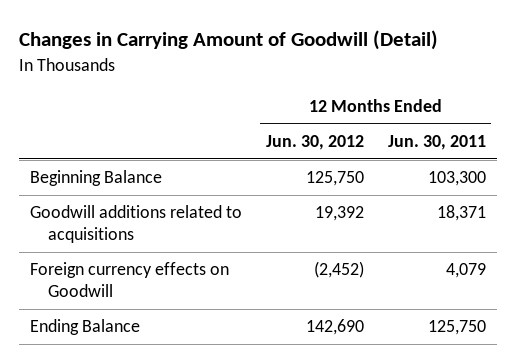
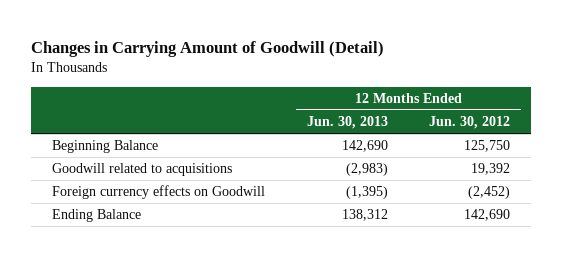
- | 12 Months Ended Jun. 30, 2012 | 12 Months Ended Jun. 30, 2011
+ | 12 Months Ended Jun. 30, 2013 | 12 Months Ended Jun. 30, 2012
- Goodwill additions related to acquisitions | 19,392 | 18,371
+ Goodwill related to acquisitions | (2,983) | 19,392

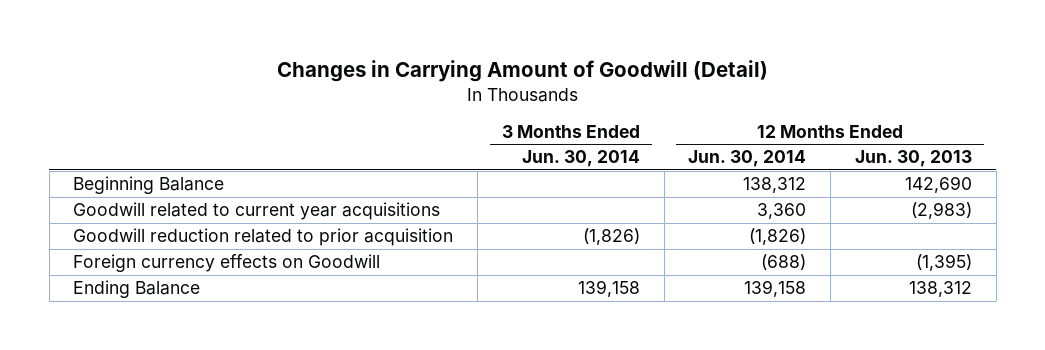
- | 12 Months Ended Jun. 30, 2013 | 12 Months Ended Jun. 30, 2012
+ | 3 Months Ended Jun. 30, 2014 | 12 Months Ended Jun. 30, 2014 | 12 Months Ended Jun. 30, 2013
- Goodwill related to acquisitions | (2,983) | 19,392
+ Goodwill related to current year acquisitions | | 3,360 | (2,983)
+ Goodwill reduction related to prior acquisition | (1,826) | (1,826) |

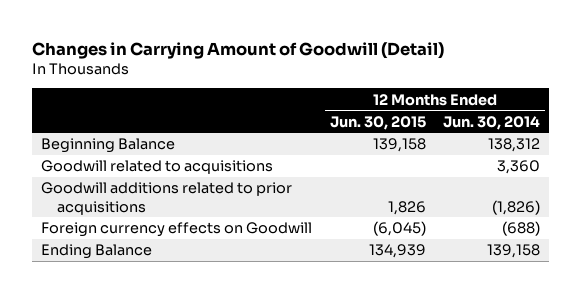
- | 3 Months Ended Jun. 30, 2014 | 12 Months Ended Jun. 30, 2014 | 12 Months Ended Jun. 30, 2013
+ | 12 Months Ended Jun. 30, 2015 | 12 Months Ended Jun. 30, 2014
- Goodwill related to current year acquisitions | | 3,360 | (2,983)
- Goodwill reduction related to prior acquisition | (1,826) | (1,826) |
+ Goodwill related to acquisitions | | 3,360
+ Goodwill additions related to prior acquisitions | 1,826 | (1,826)

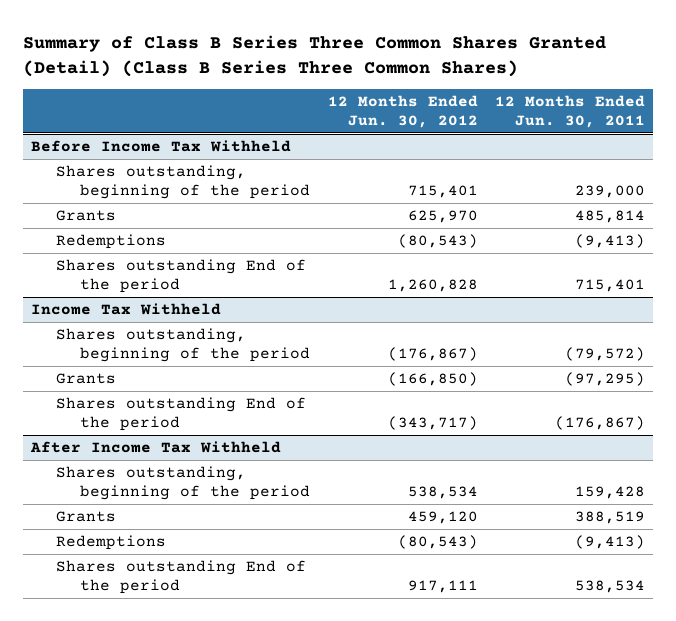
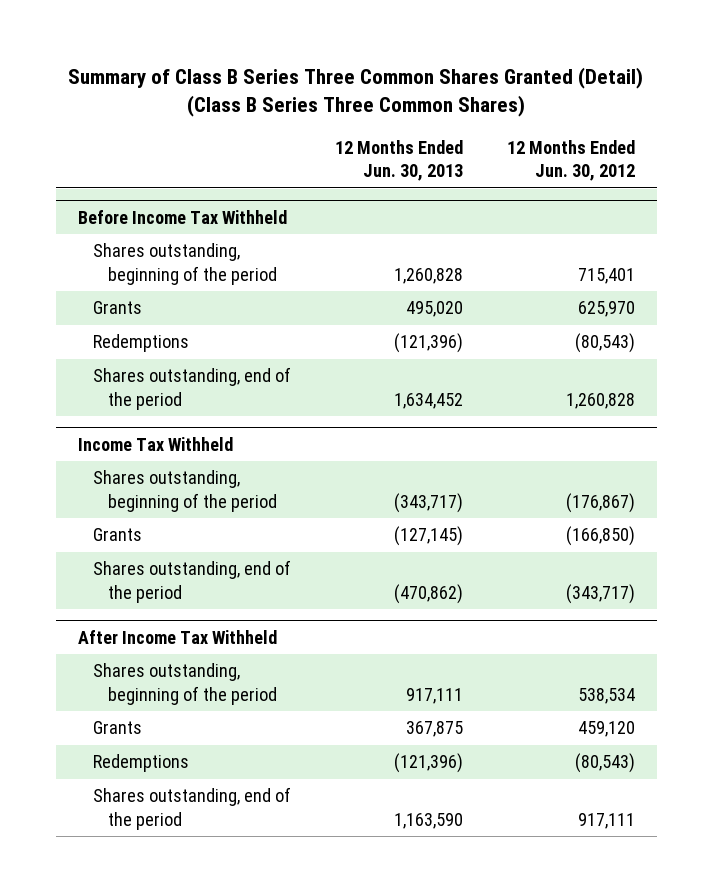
- | 12 Months Ended Jun. 30, 2012 | 12 Months Ended Jun. 30, 2011
+ | 12 Months Ended Jun. 30, 2013 | 12 Months Ended Jun. 30, 2012
@ Before Income Tax Withheld
- Shares outstanding End of the period | 1,260,828 | 715,401
+ Shares outstanding, end of the period | 1,634,452 | 1,260,828
@ Income Tax Withheld
- Shares outstanding End of the period | (343,717) | (176,867)
+ Shares outstanding, end of the period | (470,862) | (343,717)
@ After Income Tax Withheld
- Shares outstanding End of the period | 917,111 | 538,534
+ Shares outstanding, end of the period | 1,163,590 | 917,111

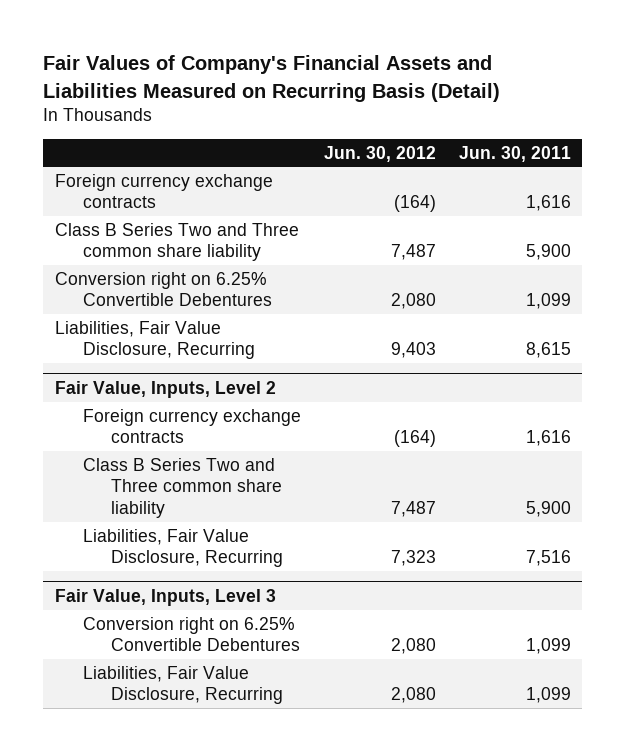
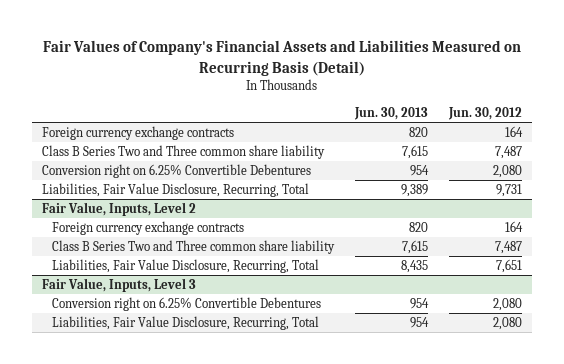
- | Jun. 30, 2012 | Jun. 30, 2011
+ | Jun. 30, 2013 | Jun. 30, 2012
- Foreign currency exchange contracts | (164) | 1,616
+ Foreign currency exchange contracts | 820 | 164
- Liabilities, Fair Value Disclosure, Recurring | 9,403 | 8,615
+ Liabilities, Fair Value Disclosure, Recurring, Total | 9,389 | 9,731
@ Fair Value, Inputs, Level 2
- Foreign currency exchange contracts | (164) | 1,616
+ Foreign currency exchange contracts | 820 | 164
- Liabilities, Fair Value Disclosure, Recurring | 7,323 | 7,516
+ Liabilities, Fair Value Disclosure, Recurring, Total | 8,435 | 7,651
@ Fair Value, Inputs, Level 3
- Liabilities, Fair Value Disclosure, Recurring | 2,080 | 1,099
+ Liabilities, Fair Value Disclosure, Recurring, Total | 954 | 2,080

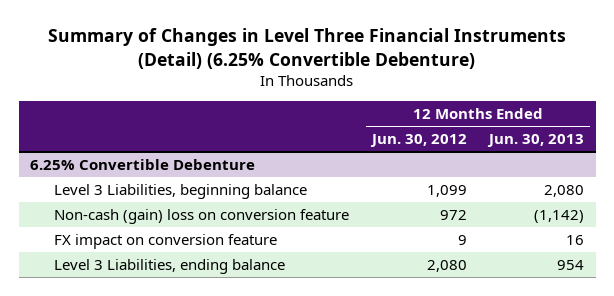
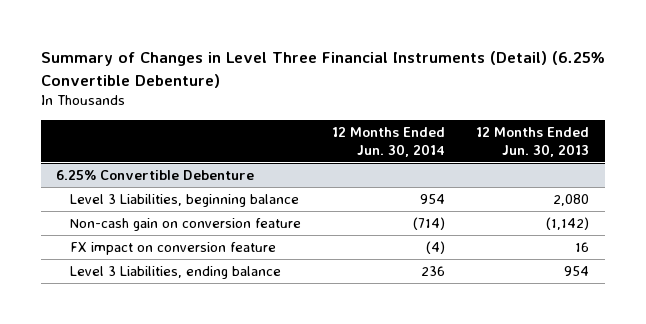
- | 12 Months Ended Jun. 30, 2012 | 12 Months Ended Jun. 30, 2013
+ | 12 Months Ended Jun. 30, 2014 | 12 Months Ended Jun. 30, 2013
@ 6.25% Convertible Debenture
- Non-cash (gain) loss on conversion feature | 972 | (1,142)
+ Non-cash gain on conversion feature | (714) | (1,142)

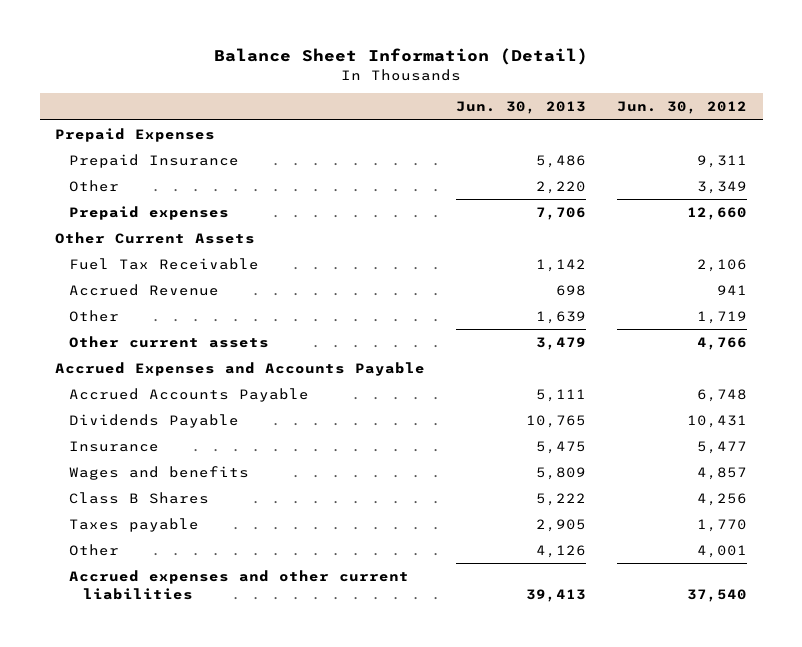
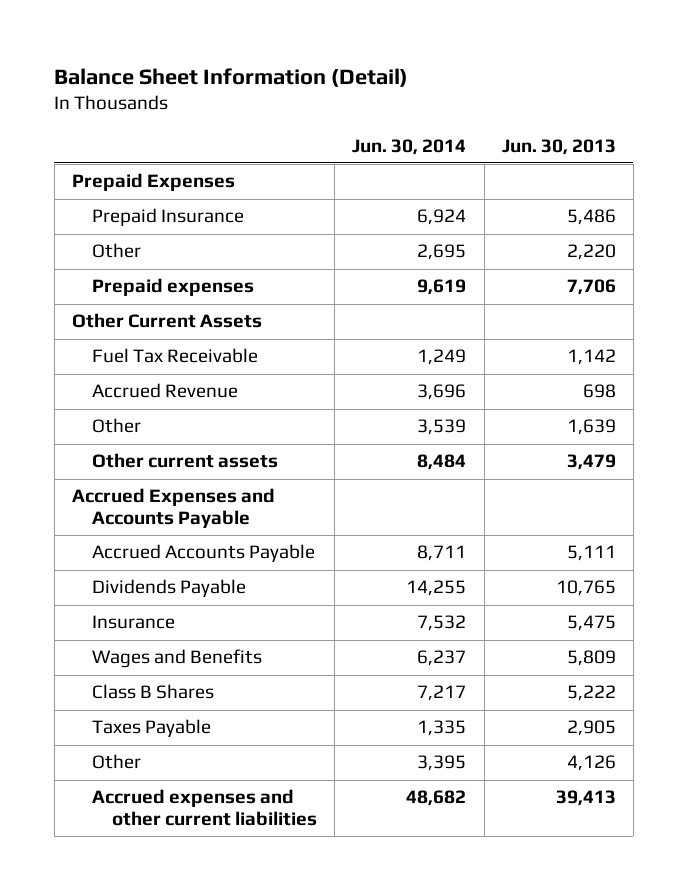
- | Jun. 30, 2013 | Jun. 30, 2012
+ | Jun. 30, 2014 | Jun. 30, 2013
- Wages and benefits | 5,809 | 4,857
+ Wages and Benefits | 6,237 | 5,809
- Taxes payable | 2,905 | 1,770
+ Taxes Payable | 1,335 | 2,905

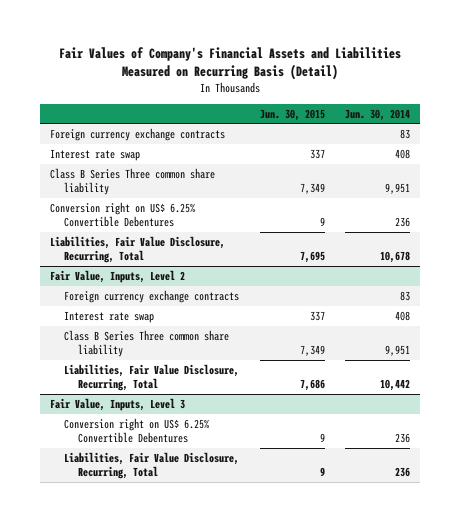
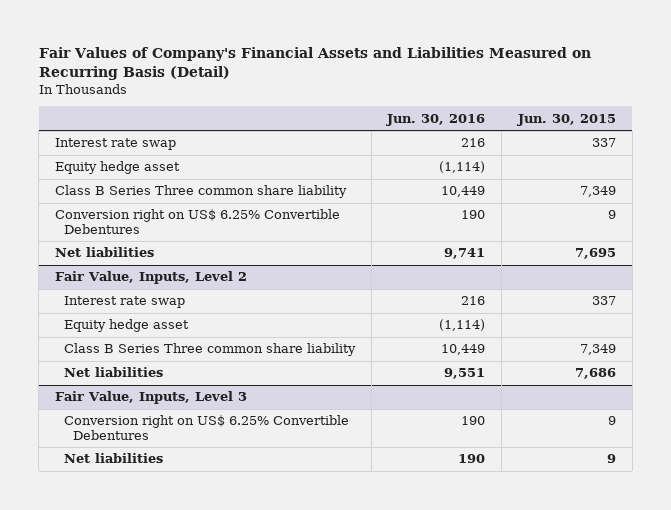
- | Jun. 30, 2015 | Jun. 30, 2014
+ | Jun. 30, 2016 | Jun. 30, 2015
- Foreign currency exchange contracts | | 83
+ Equity hedge asset | (1,114) |
- Liabilities, Fair Value Disclosure, Recurring, Total | 7,695 | 10,678
+ Net liabilities | 9,741 | 7,695
@ Fair Value, Inputs, Level 2
- Foreign currency exchange contracts | | 83
+ Equity hedge asset | (1,114) |
- Liabilities, Fair Value Disclosure, Recurring, Total | 7,686 | 10,442
+ Net liabilities | 9,551 | 7,686
@ Fair Value, Inputs, Level 3
- Liabilities, Fair Value Disclosure, Recurring, Total | 9 | 236
+ Net liabilities | 190 | 9

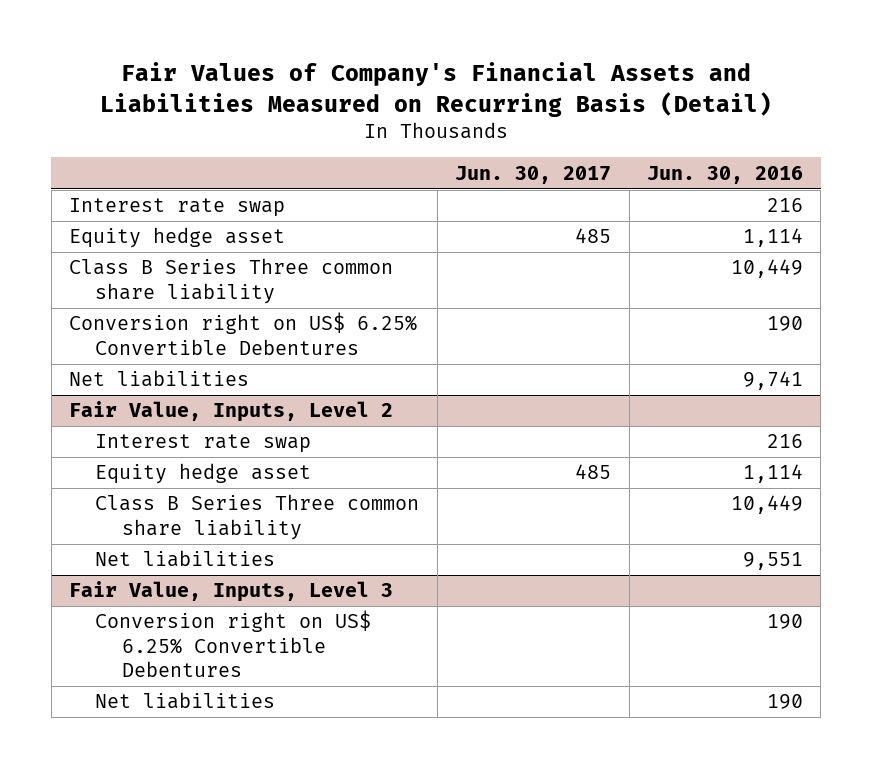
- | Jun. 30, 2016 | Jun. 30, 2015
+ | Jun. 30, 2017 | Jun. 30, 2016
- Equity hedge asset | (1,114) |
+ Equity hedge asset | 485 | 1,114
@ Fair Value, Inputs, Level 2
- Equity hedge asset | (1,114) |
+ Equity hedge asset | 485 | 1,114

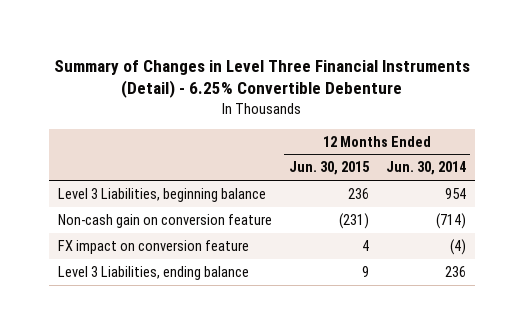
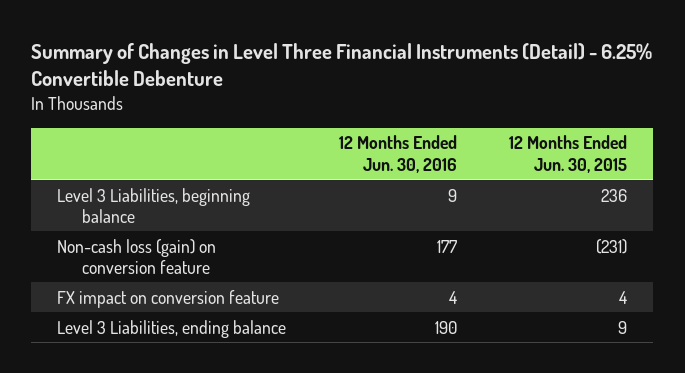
- | 12 Months Ended Jun. 30, 2015 | 12 Months Ended Jun. 30, 2014
+ | 12 Months Ended Jun. 30, 2016 | 12 Months Ended Jun. 30, 2015
- Non-cash gain on conversion feature | (231) | (714)
+ Non-cash loss (gain) on conversion feature | 177 | (231)

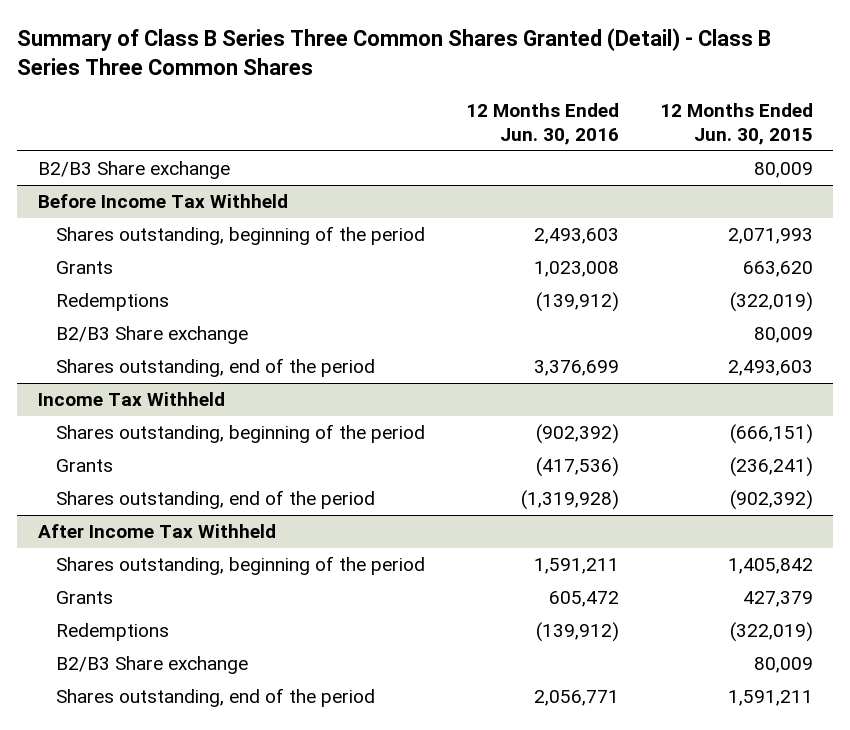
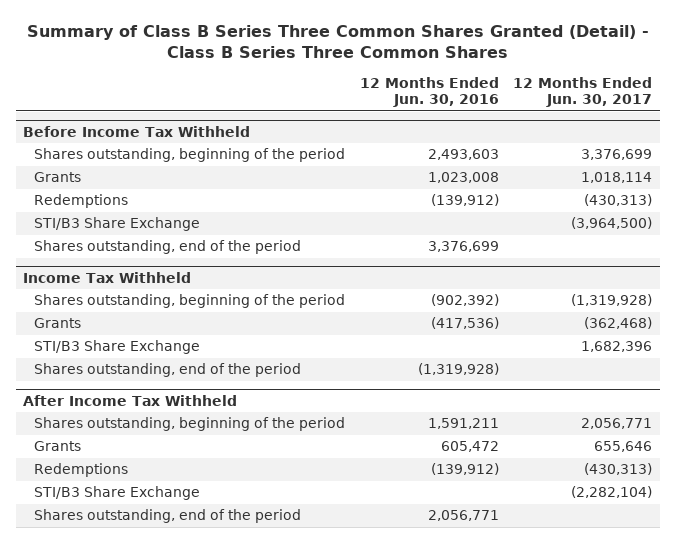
- | 12 Months Ended Jun. 30, 2016 | 12 Months Ended Jun. 30, 2015
+ | 12 Months Ended Jun. 30, 2016 | 12 Months Ended Jun. 30, 2017
- B2/B3 Share exchange | | 80,009
@ Before Income Tax Withheld
- B2/B3 Share exchange | | 80,009
+ STI/B3 Share Exchange | | (3,964,500)
@ Income Tax Withheld
+ STI/B3 Share Exchange | | 1,682,396
@ After Income Tax Withheld
- B2/B3 Share exchange | | 80,009
+ STI/B3 Share Exchange | | (2,282,104)

